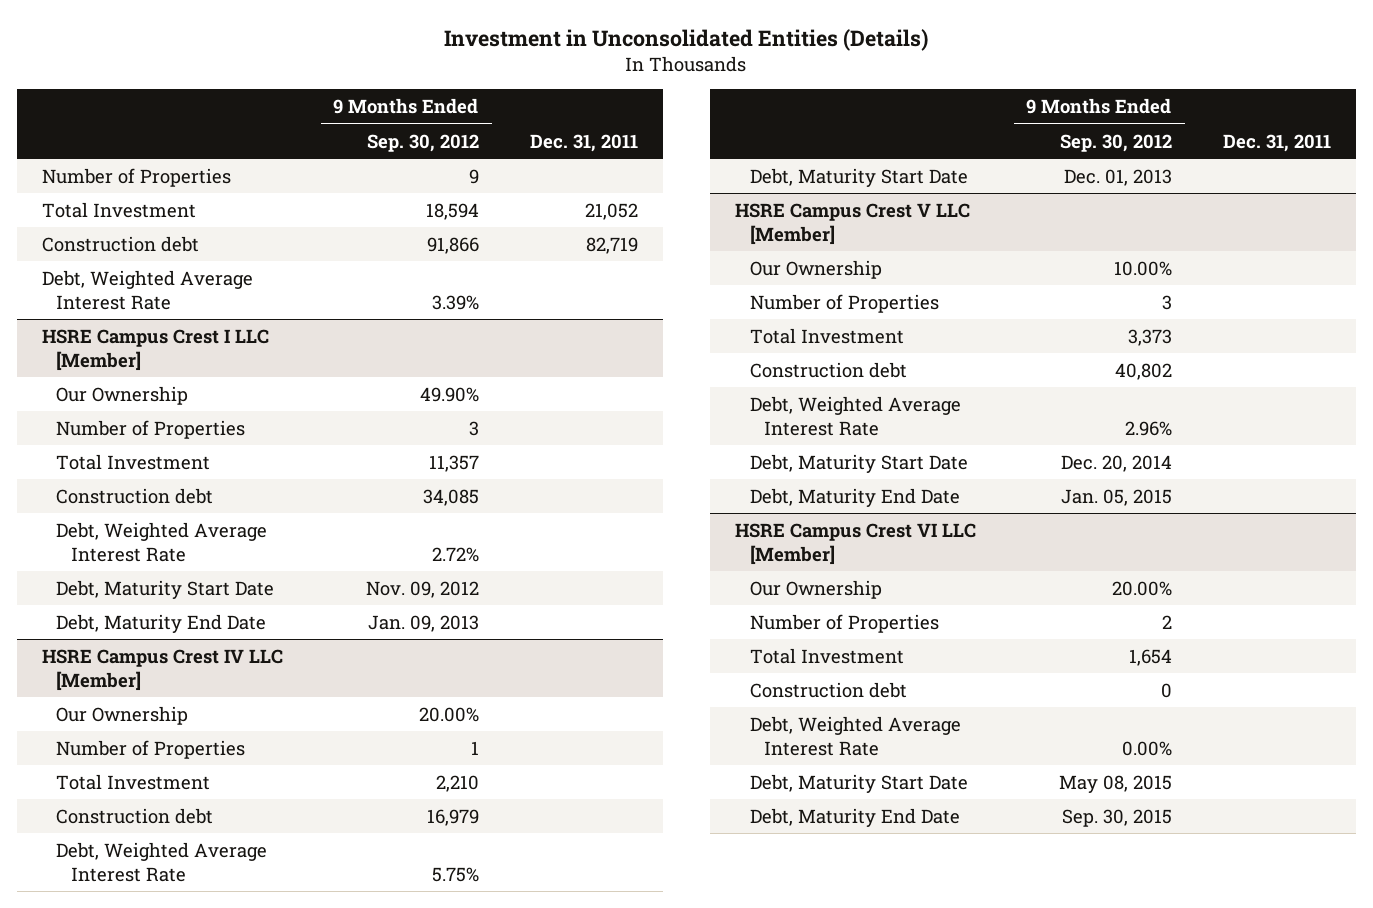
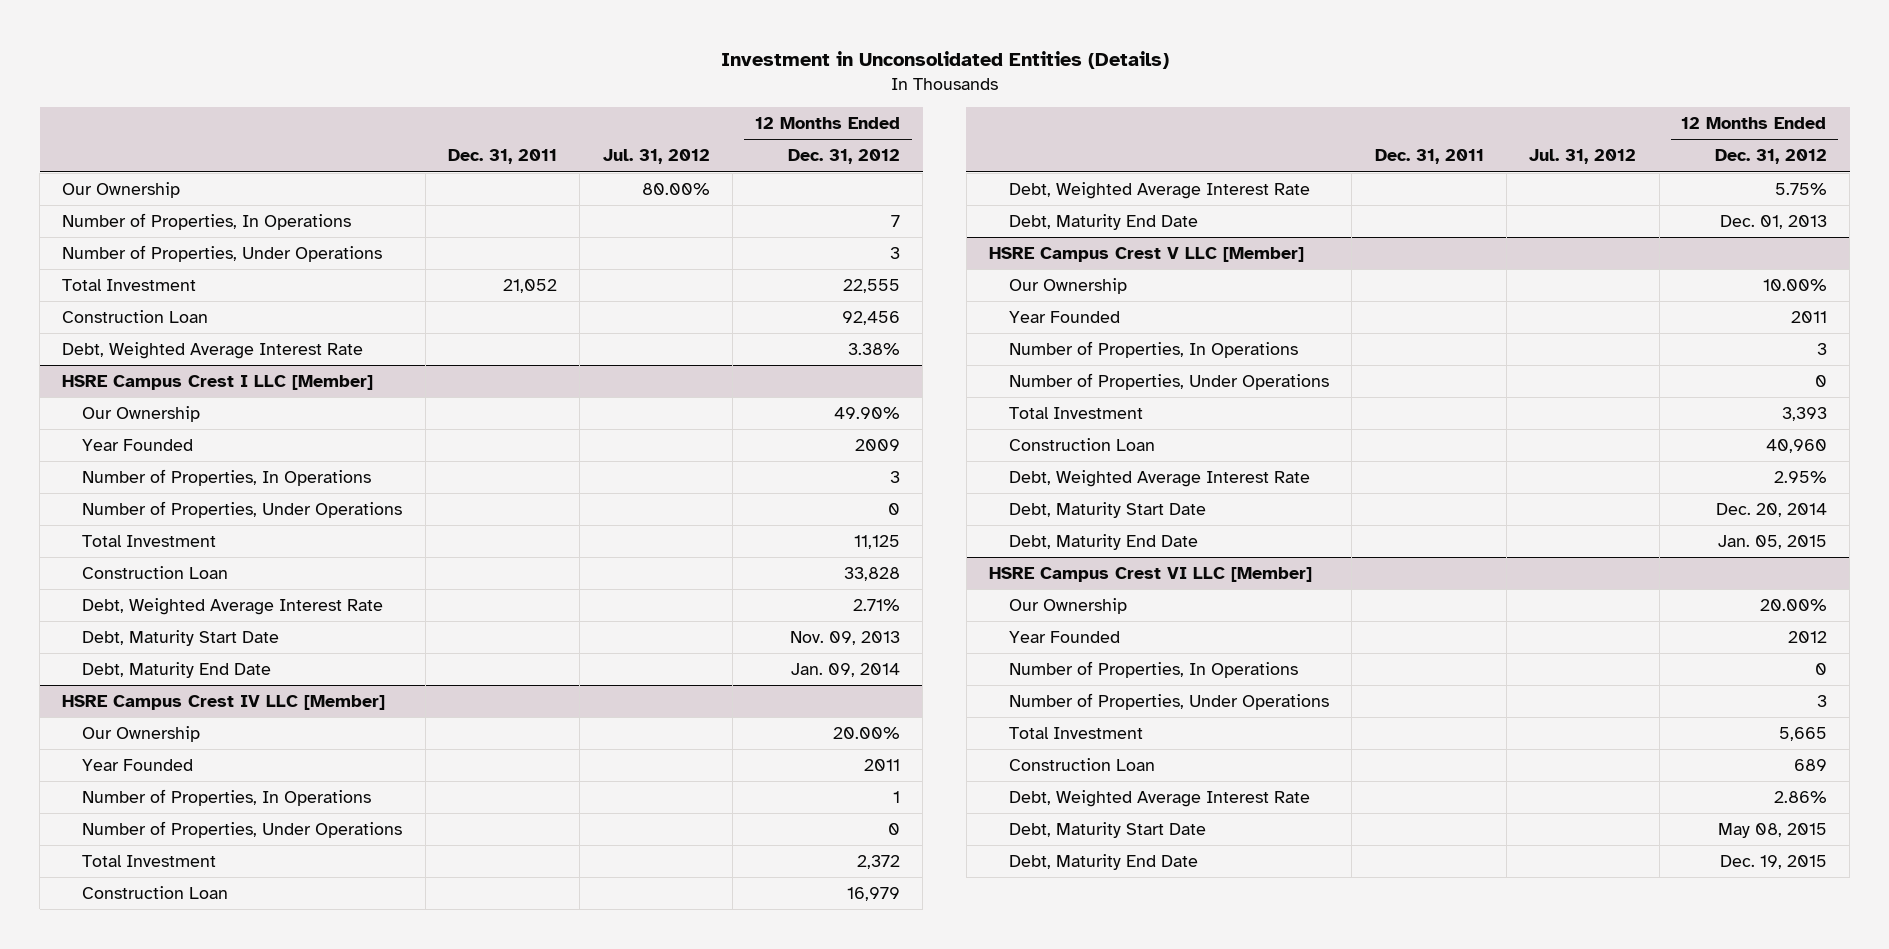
- | 9 Months Ended Sep. 30, 2012 | Dec. 31, 2011
+ | Dec. 31, 2011 | Jul. 31, 2012 | 12 Months Ended Dec. 31, 2012
- Number of Properties | 9 |
+ Our Ownership | | 80.00% |
+ Number of Properties, In Operations | | | 7
+ Number of Properties, Under Operations | | | 3
- Construction debt | 91,866 | 82,719
+ Construction Loan | | | 92,456
@ HSRE Campus Crest I LLC [Member]
- Number of Properties | 3 |
+ Year Founded | | | 2009
+ Number of Properties, In Operations | | | 3
+ Number of Properties, Under Operations | | | 0
- Construction debt | 34,085 |
+ Construction Loan | | | 33,828
@ HSRE Campus Crest IV LLC [Member]
- Number of Properties | 1 |
+ Year Founded | | | 2011
+ Number of Properties, In Operations | | | 1
+ Number of Properties, Under Operations | | | 0
- Construction debt | 16,979 |
+ Construction Loan | | | 16,979
- Debt, Maturity Start Date | Dec. 01, 2013 |
+ Debt, Maturity End Date | | | Dec. 01, 2013
@ HSRE Campus Crest V LLC [Member]
- Number of Properties | 3 |
+ Year Founded | | | 2011
+ Number of Properties, In Operations | | | 3
+ Number of Properties, Under Operations | | | 0
- Construction debt | 40,802 |
+ Construction Loan | | | 40,960
@ HSRE Campus Crest VI LLC [Member]
- Number of Properties | 2 |
+ Year Founded | | | 2012
+ Number of Properties, In Operations | | | 0
+ Number of Properties, Under Operations | | | 3
- Construction debt | 0 |
+ Construction Loan | | | 689

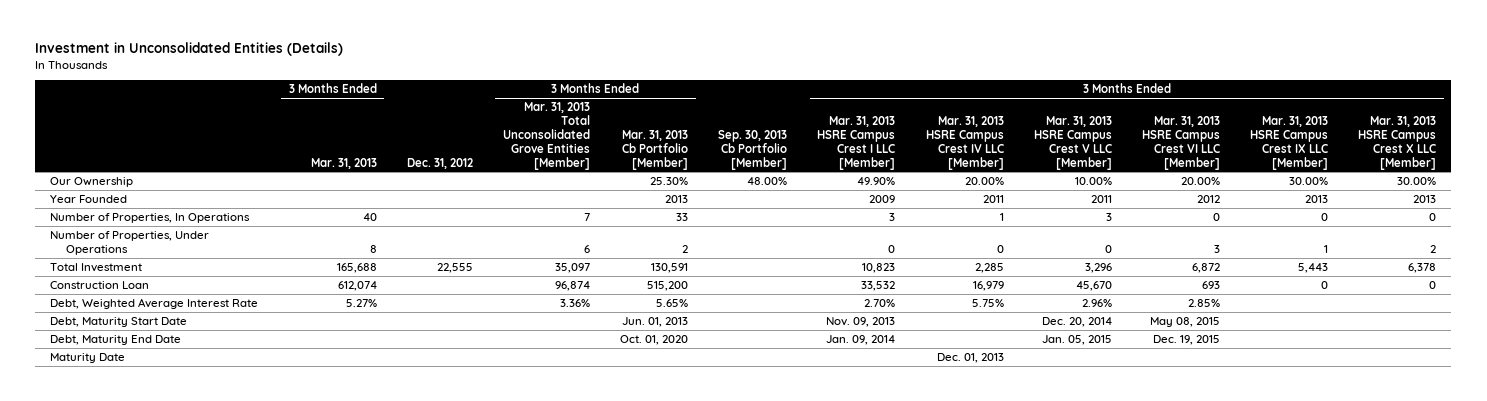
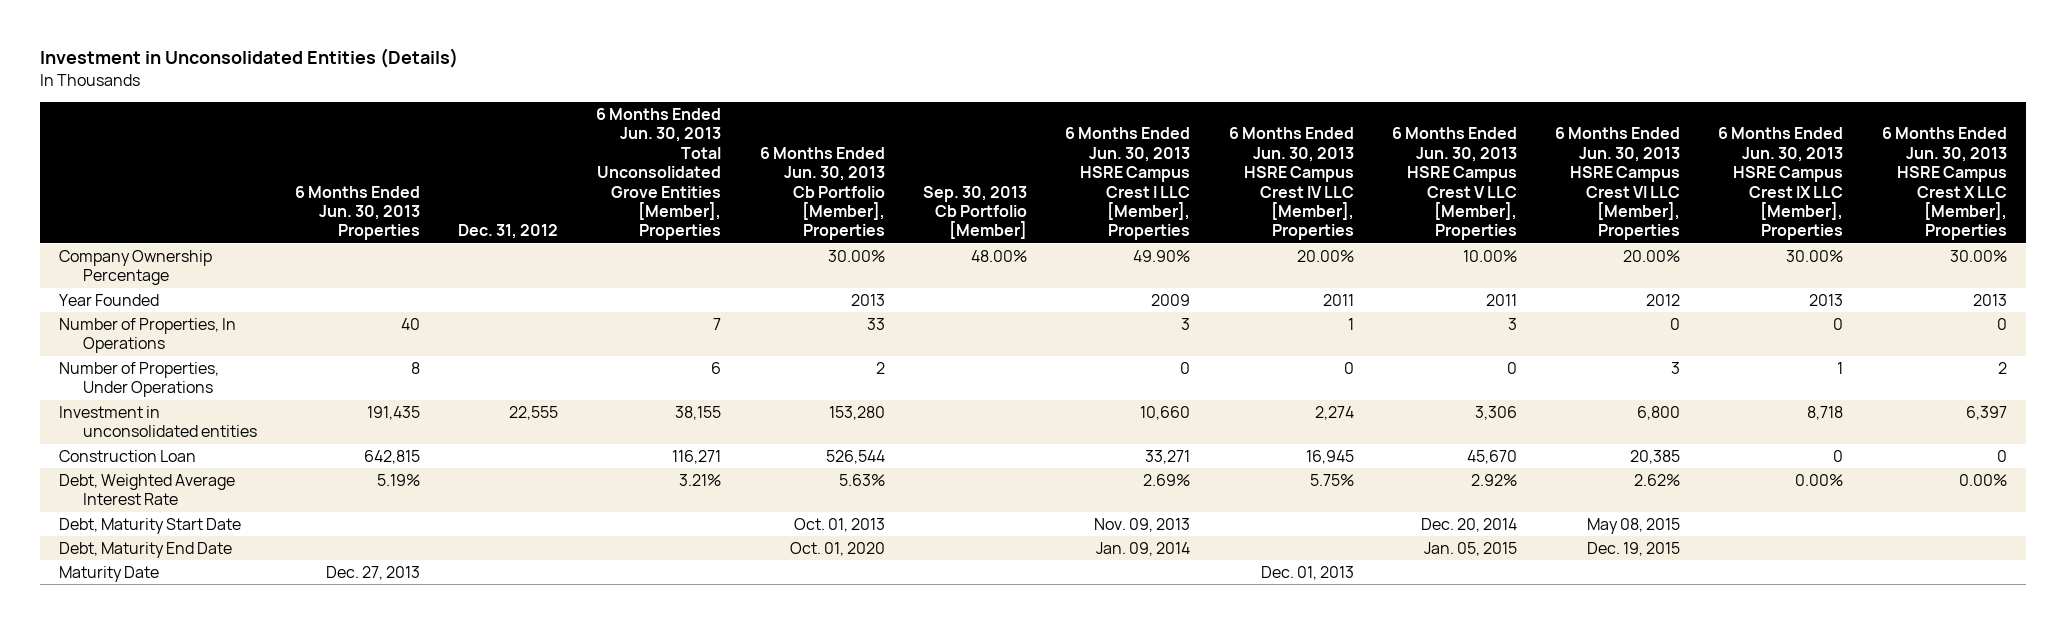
- | 3 Months Ended Mar. 31, 2013 | Dec. 31, 2012 | 3 Months Ended Mar. 31, 2013 Total Unconsolidated Grove Entities [Member] | 3 Months Ended Mar. 31, 2013 Cb Portfolio [Member] | Sep. 30, 2013 Cb Portfolio [Member] | 3 Months Ended Mar. 31, 2013 HSRE Campus Crest I LLC [Member] | 3 Months Ended Mar. 31, 2013 HSRE Campus Crest IV LLC [Member] | 3 Months Ended Mar. 31, 2013 HSRE Campus Crest V LLC [Member] | 3 Months Ended Mar. 31, 2013 HSRE Campus Crest VI LLC [Member] | 3 Months Ended Mar. 31, 2013 HSRE Campus Crest IX LLC [Member] | 3 Months Ended Mar. 31, 2013 HSRE Campus Crest X LLC [Member]
+ | 6 Months Ended Jun. 30, 2013 Properties | Dec. 31, 2012 | 6 Months Ended Jun. 30, 2013 Total Unconsolidated Grove Entities [Member], Properties | 6 Months Ended Jun. 30, 2013 Cb Portfolio [Member], Properties | Sep. 30, 2013 Cb Portfolio [Member] | 6 Months Ended Jun. 30, 2013 HSRE Campus Crest I LLC [Member], Properties | 6 Months Ended Jun. 30, 2013 HSRE Campus Crest IV LLC [Member], Properties | 6 Months Ended Jun. 30, 2013 HSRE Campus Crest V LLC [Member], Properties | 6 Months Ended Jun. 30, 2013 HSRE Campus Crest VI LLC [Member], Properties | 6 Months Ended Jun. 30, 2013 HSRE Campus Crest IX LLC [Member], Properties | 6 Months Ended Jun. 30, 2013 HSRE Campus Crest X LLC [Member], Properties
- Our Ownership | | | | 25.30% | 48.00% | 49.90% | 20.00% | 10.00% | 20.00% | 30.00% | 30.00%
+ Company Ownership Percentage | | | | 30.00% | 48.00% | 49.90% | 20.00% | 10.00% | 20.00% | 30.00% | 30.00%
- Total Investment | 165,688 | 22,555 | 35,097 | 130,591 | | 10,823 | 2,285 | 3,296 | 6,872 | 5,443 | 6,378
+ Investment in unconsolidated entities | 191,435 | 22,555 | 38,155 | 153,280 | | 10,660 | 2,274 | 3,306 | 6,800 | 8,718 | 6,397

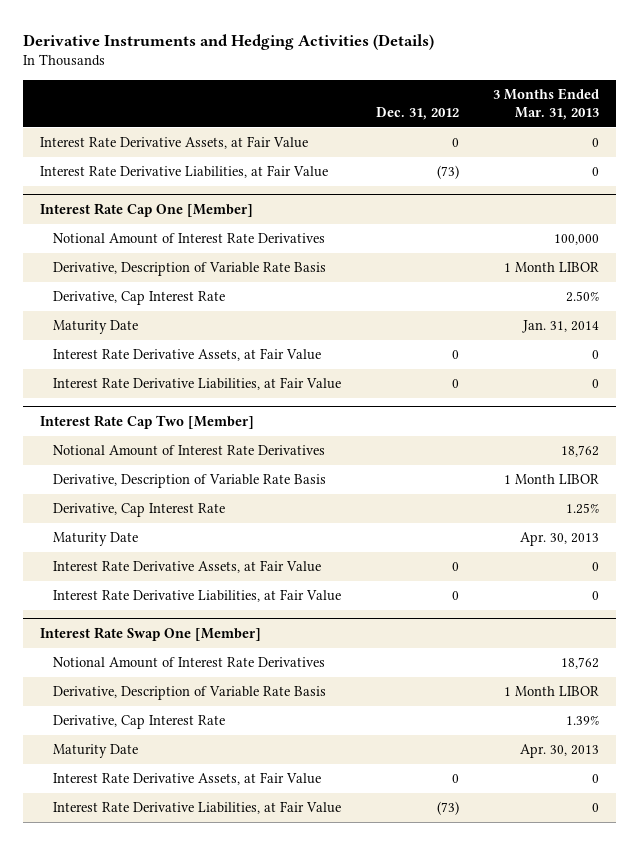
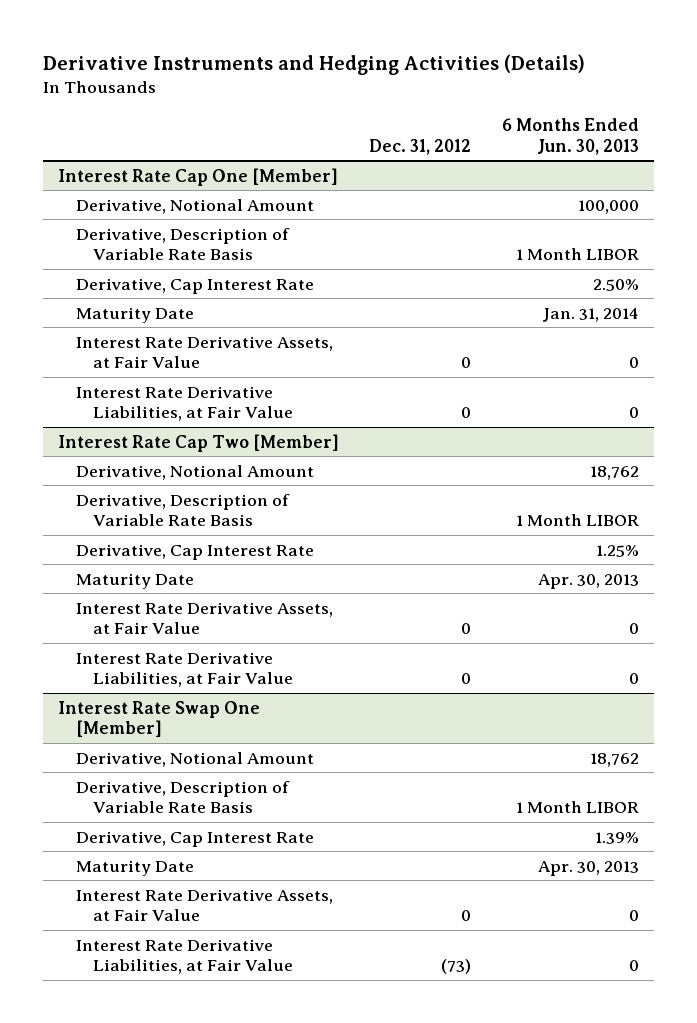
- | Dec. 31, 2012 | 3 Months Ended Mar. 31, 2013
+ | Dec. 31, 2012 | 6 Months Ended Jun. 30, 2013
- Interest Rate Derivative Assets, at Fair Value | 0 | 0
- Interest Rate Derivative Liabilities, at Fair Value | (73) | 0
@ Interest Rate Cap One [Member]
- Notional Amount of Interest Rate Derivatives | | 100,000
+ Derivative, Notional Amount | | 100,000
@ Interest Rate Cap Two [Member]
- Notional Amount of Interest Rate Derivatives | | 18,762
+ Derivative, Notional Amount | | 18,762
@ Interest Rate Swap One [Member]
- Notional Amount of Interest Rate Derivatives | | 18,762
+ Derivative, Notional Amount | | 18,762

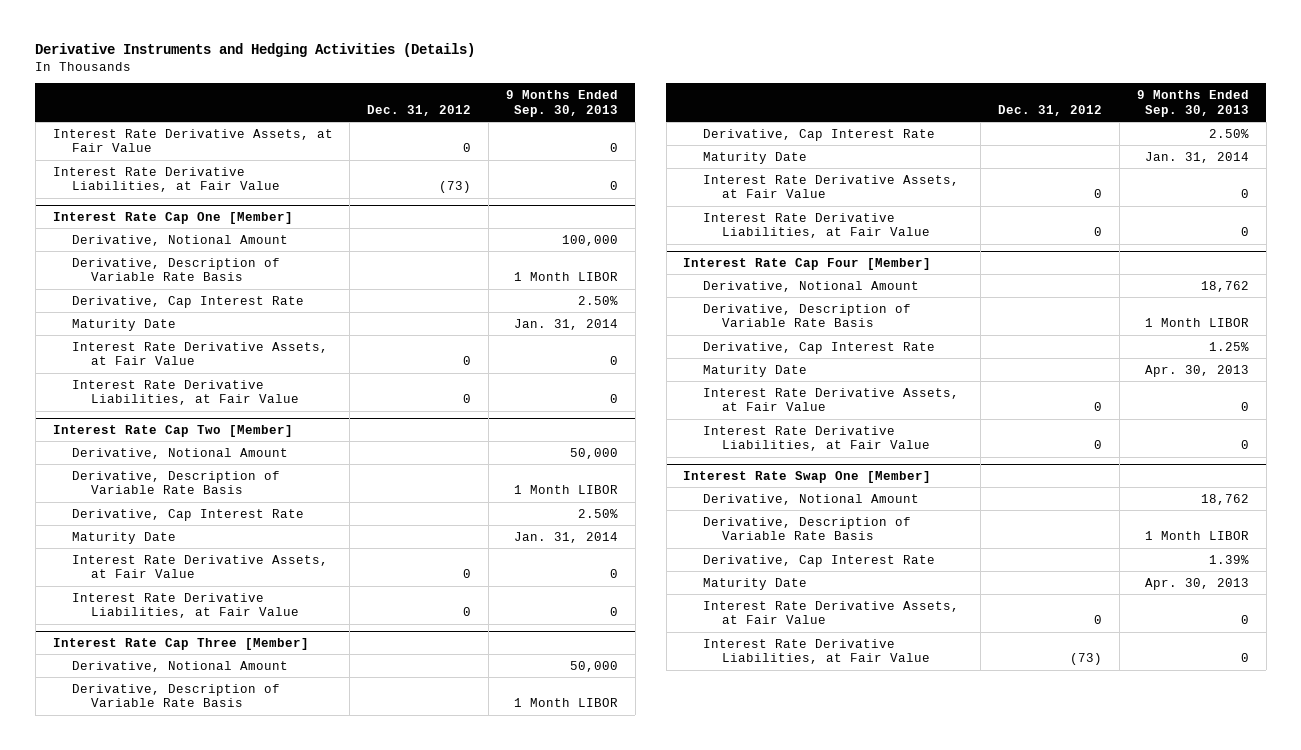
- | Dec. 31, 2012 | 6 Months Ended Jun. 30, 2013
+ | Dec. 31, 2012 | 9 Months Ended Sep. 30, 2013
+ Interest Rate Derivative Assets, at Fair Value | 0 | 0
+ Interest Rate Derivative Liabilities, at Fair Value | (73) | 0
+ Interest Rate Cap Three [Member]
+ Derivative, Notional Amount | | 50,000
+ Derivative, Description of Variable Rate Basis | | 1 Month LIBOR
+ Derivative, Cap Interest Rate | | 2.50%
+ Maturity Date | | Jan. 31, 2014
+ Interest Rate Derivative Assets, at Fair Value | 0 | 0
+ Interest Rate Derivative Liabilities, at Fair Value | 0 | 0
+ Interest Rate Cap Four [Member]
+ Derivative, Notional Amount | | 18,762
+ Derivative, Description of Variable Rate Basis | | 1 Month LIBOR
+ Derivative, Cap Interest Rate | | 1.25%
+ Maturity Date | | Apr. 30, 2013
+ Interest Rate Derivative Assets, at Fair Value | 0 | 0
+ Interest Rate Derivative Liabilities, at Fair Value | 0 | 0

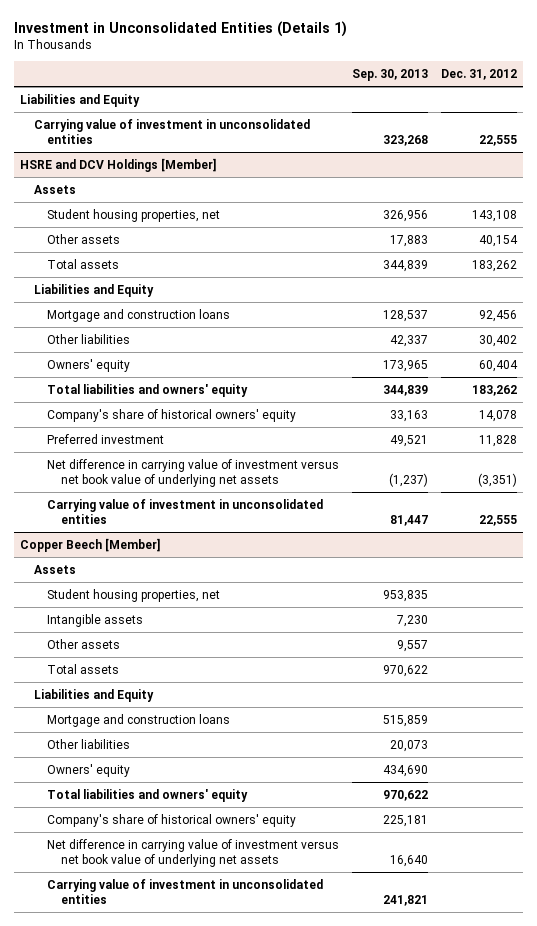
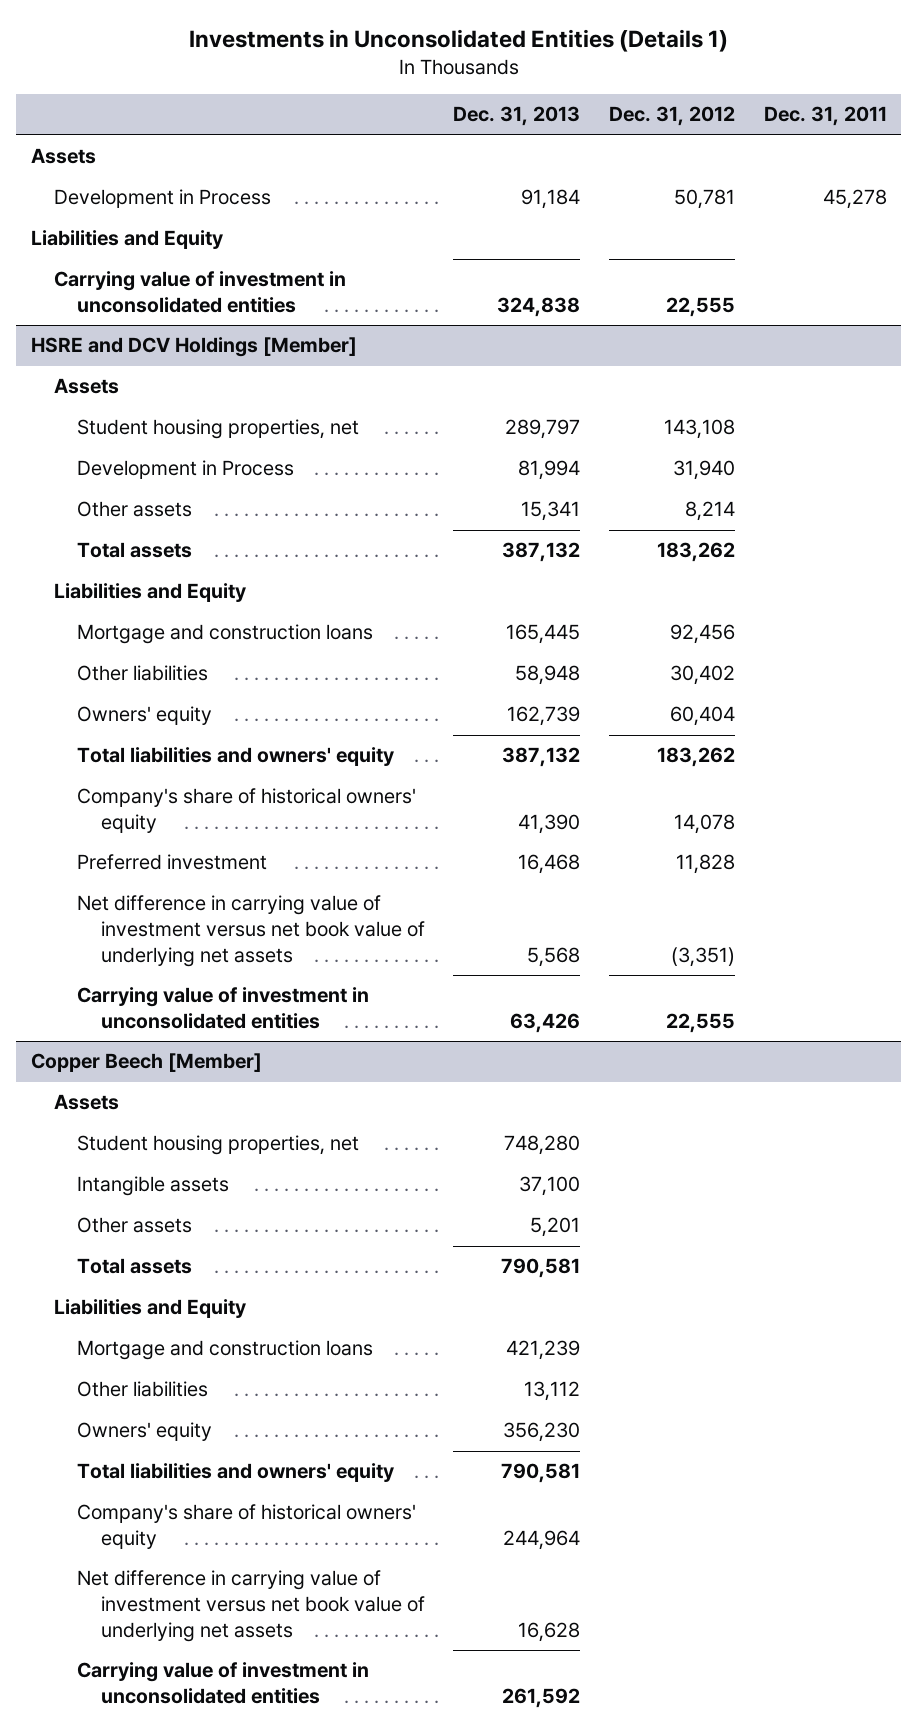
- Investment in Unconsolidated Entities (Details 1)
+ Investments in Unconsolidated Entities (Details 1)
- | Sep. 30, 2013 | Dec. 31, 2012
+ | Dec. 31, 2013 | Dec. 31, 2012 | Dec. 31, 2011
+ Assets
+ Development in Process | 91,184 | 50,781 | 45,278
@ HSRE and DCV Holdings [Member]
- Other assets | 17,883 | 40,154
+ Development in Process | 81,994 | 31,940 |
+ Other assets | 15,341 | 8,214 |

